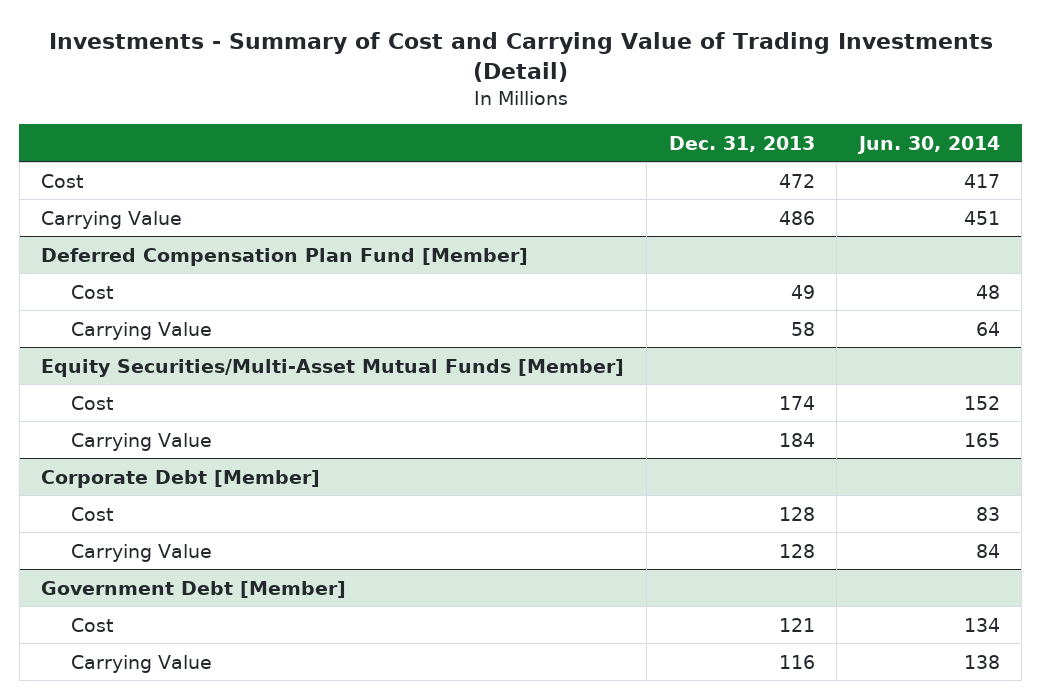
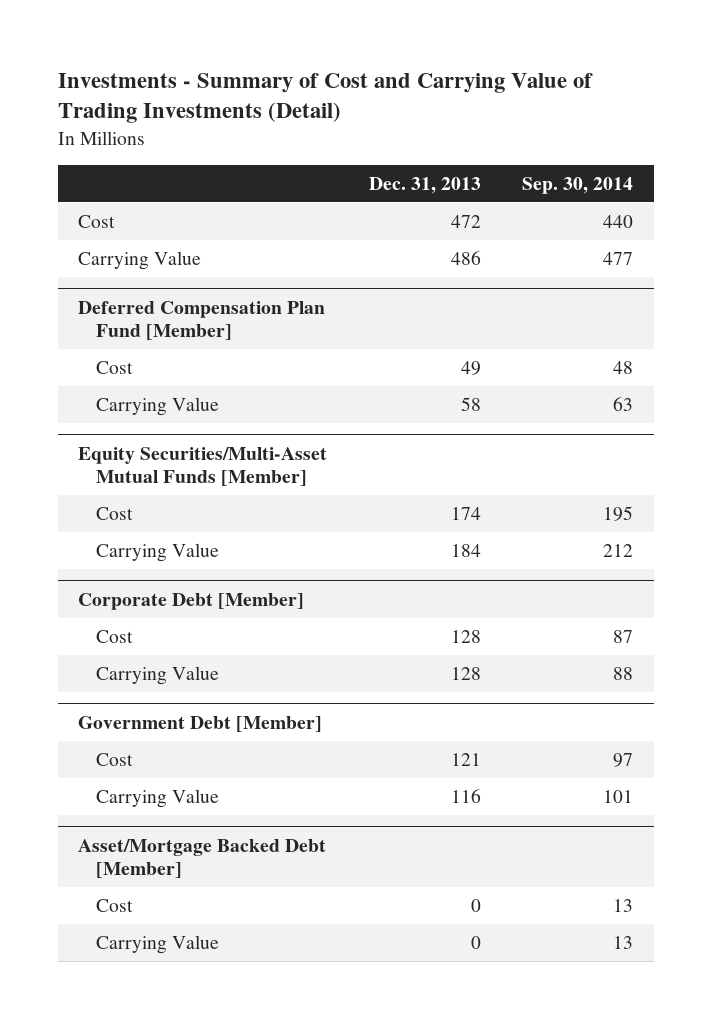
- | Dec. 31, 2013 | Jun. 30, 2014
+ | Dec. 31, 2013 | Sep. 30, 2014
+ Asset/Mortgage Backed Debt [Member]
+ Cost | 0 | 13
+ Carrying Value | 0 | 13

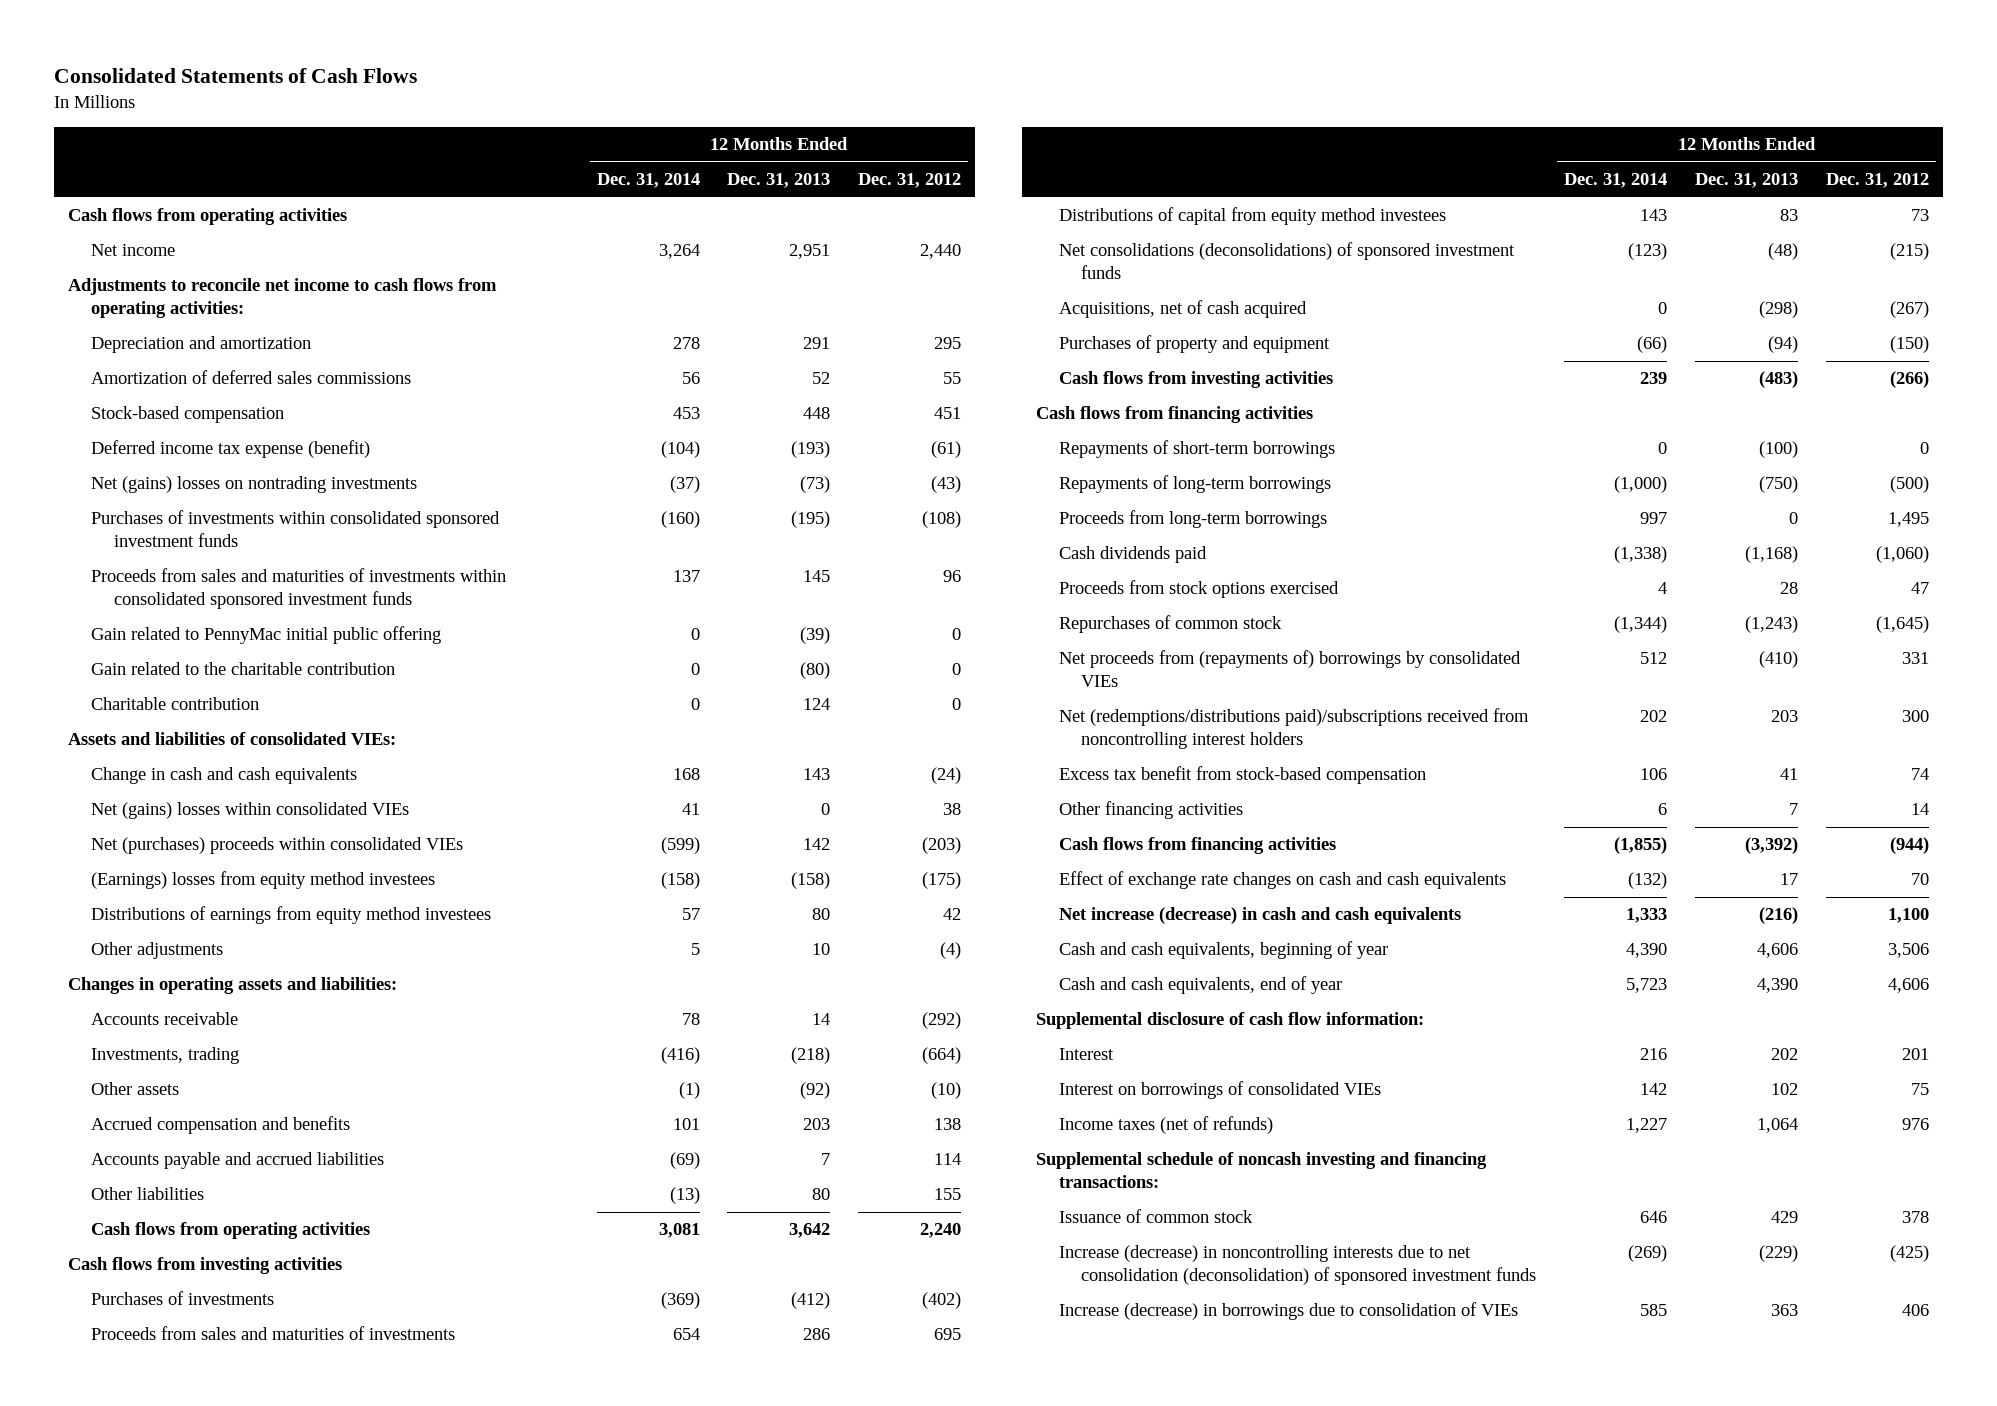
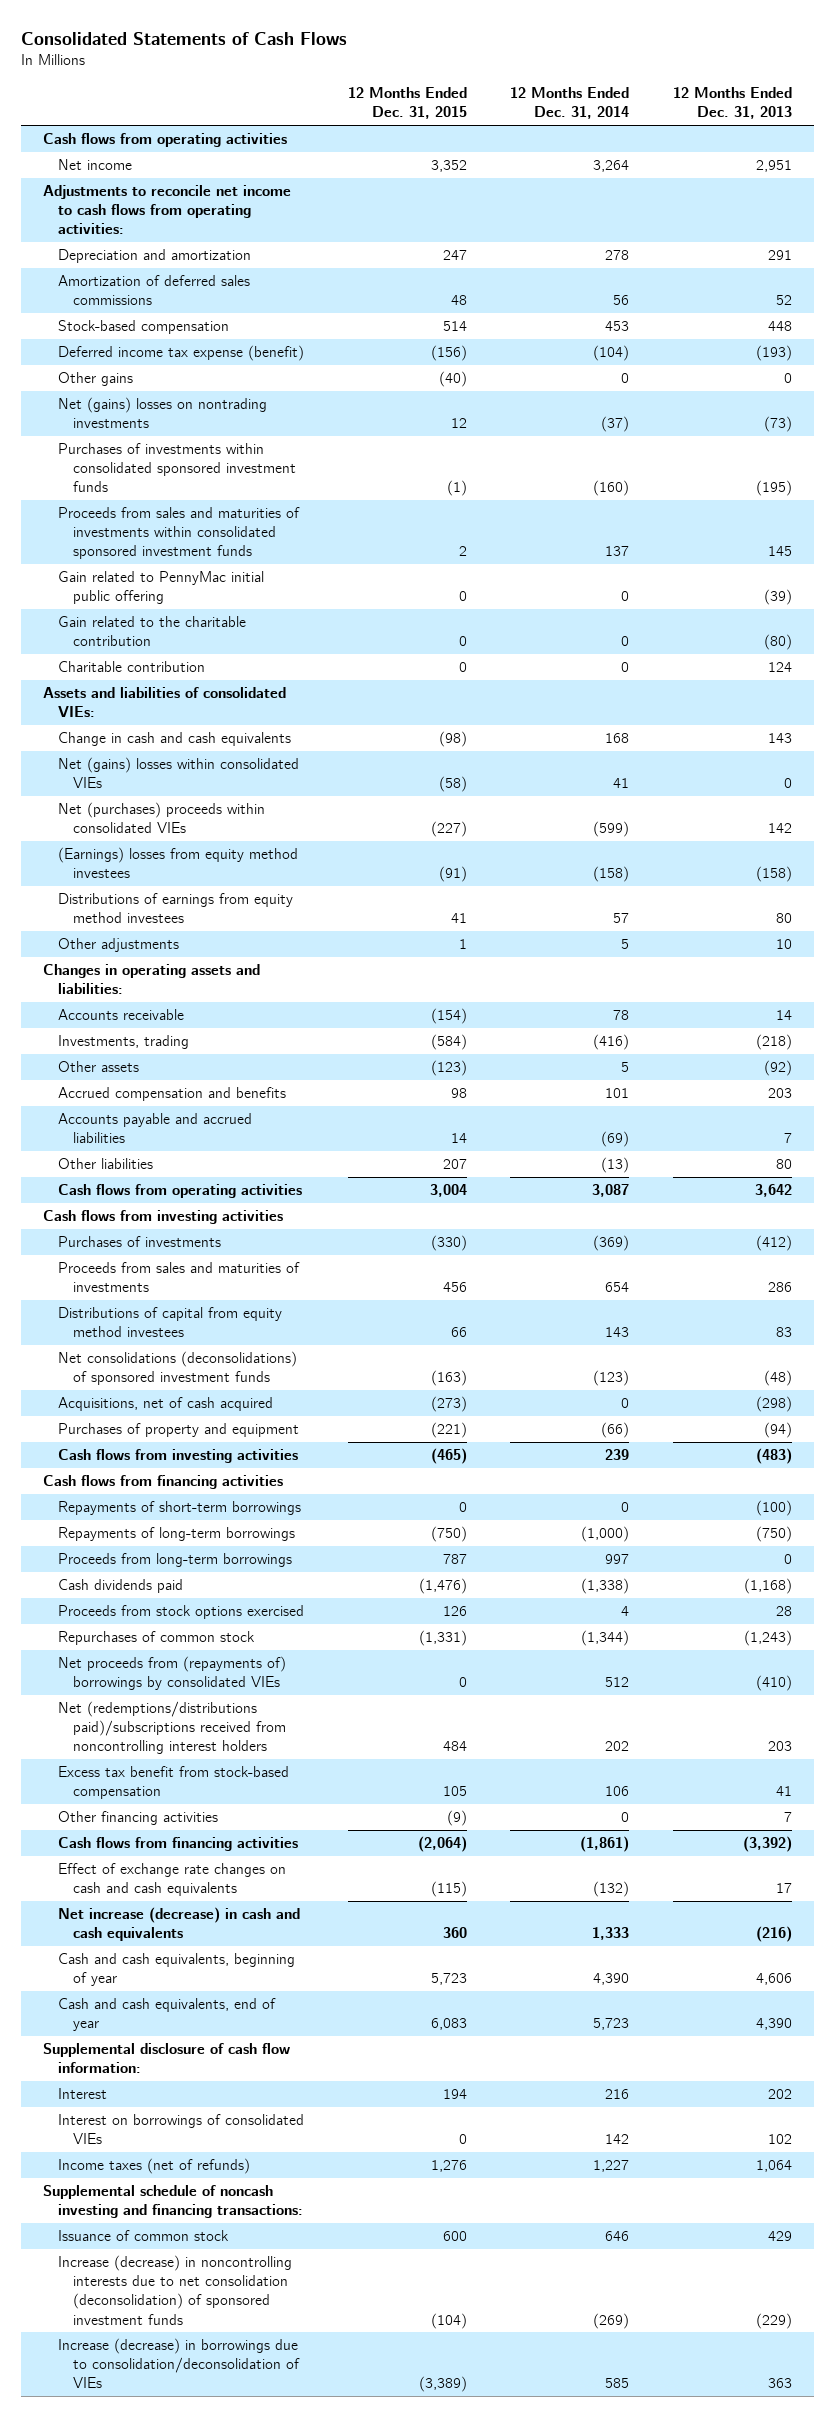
- | 12 Months Ended Dec. 31, 2014 | 12 Months Ended Dec. 31, 2013 | 12 Months Ended Dec. 31, 2012
+ | 12 Months Ended Dec. 31, 2015 | 12 Months Ended Dec. 31, 2014 | 12 Months Ended Dec. 31, 2013
+ Other gains | (40) | 0 | 0
- Other assets | (1) | (92) | (10)
+ Other assets | (123) | 5 | (92)
- Cash flows from operating activities | 3,081 | 3,642 | 2,240
+ Cash flows from operating activities | 3,004 | 3,087 | 3,642
- Other financing activities | 6 | 7 | 14
- Cash flows from financing activities | (1,855) | (3,392) | (944)
+ Other financing activities | (9) | 0 | 7
+ Cash flows from financing activities | (2,064) | (1,861) | (3,392)
- Increase (decrease) in borrowings due to consolidation of VIEs | 585 | 363 | 406
+ Increase (decrease) in borrowings due to consolidation/deconsolidation of VIEs | (3,389) | 585 | 363

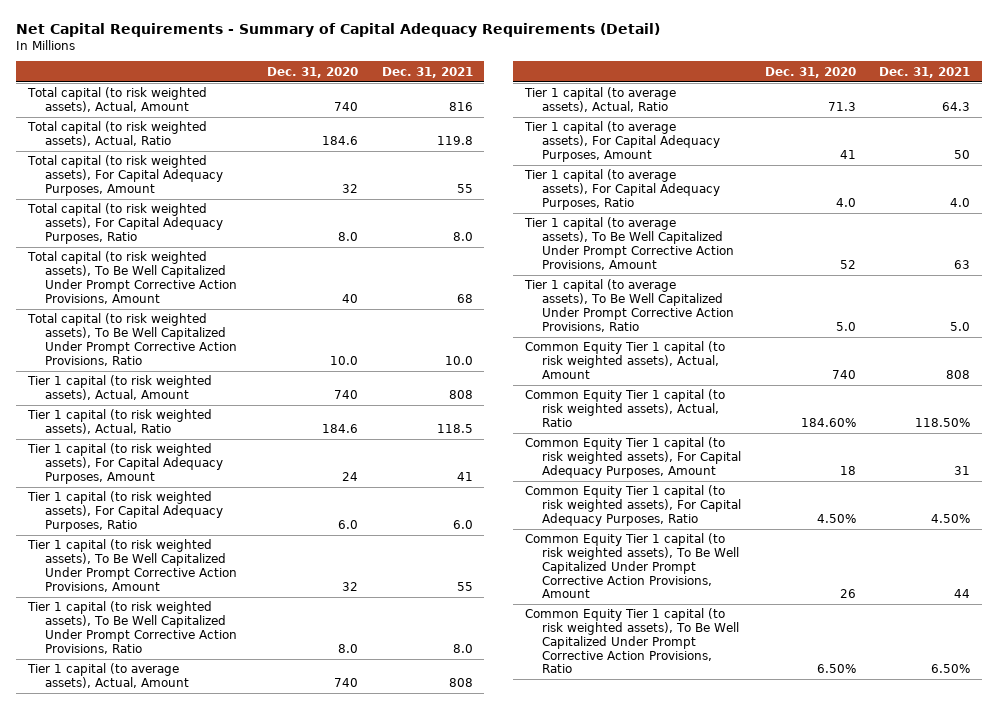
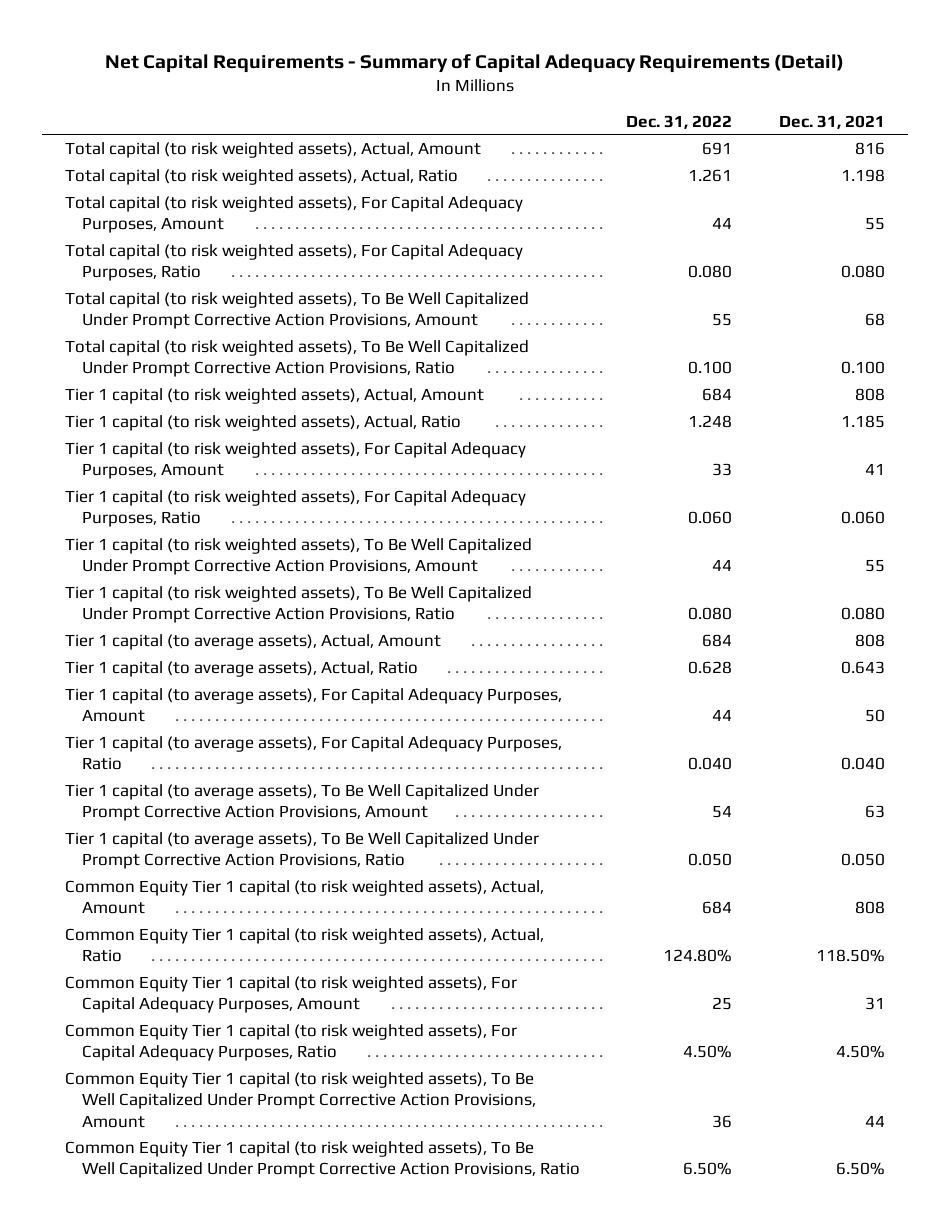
- | Dec. 31, 2020 | Dec. 31, 2021
+ | Dec. 31, 2022 | Dec. 31, 2021
- Total capital (to risk weighted assets), Actual, Ratio | 184.6 | 119.8
+ Total capital (to risk weighted assets), Actual, Ratio | 1.261 | 1.198
- Total capital (to risk weighted assets), For Capital Adequacy Purposes, Ratio | 8.0 | 8.0
+ Total capital (to risk weighted assets), For Capital Adequacy Purposes, Ratio | 0.080 | 0.080
- Total capital (to risk weighted assets), To Be Well Capitalized Under Prompt Corrective Action Provisions, Ratio | 10.0 | 10.0
+ Total capital (to risk weighted assets), To Be Well Capitalized Under Prompt Corrective Action Provisions, Ratio | 0.100 | 0.100
- Tier 1 capital (to risk weighted assets), Actual, Ratio | 184.6 | 118.5
+ Tier 1 capital (to risk weighted assets), Actual, Ratio | 1.248 | 1.185
- Tier 1 capital (to risk weighted assets), For Capital Adequacy Purposes, Ratio | 6.0 | 6.0
+ Tier 1 capital (to risk weighted assets), For Capital Adequacy Purposes, Ratio | 0.060 | 0.060
- Tier 1 capital (to risk weighted assets), To Be Well Capitalized Under Prompt Corrective Action Provisions, Ratio | 8.0 | 8.0
+ Tier 1 capital (to risk weighted assets), To Be Well Capitalized Under Prompt Corrective Action Provisions, Ratio | 0.080 | 0.080
- Tier 1 capital (to average assets), Actual, Ratio | 71.3 | 64.3
+ Tier 1 capital (to average assets), Actual, Ratio | 0.628 | 0.643
- Tier 1 capital (to average assets), For Capital Adequacy Purposes, Ratio | 4.0 | 4.0
+ Tier 1 capital (to average assets), For Capital Adequacy Purposes, Ratio | 0.040 | 0.040
- Tier 1 capital (to average assets), To Be Well Capitalized Under Prompt Corrective Action Provisions, Ratio | 5.0 | 5.0
+ Tier 1 capital (to average assets), To Be Well Capitalized Under Prompt Corrective Action Provisions, Ratio | 0.050 | 0.050

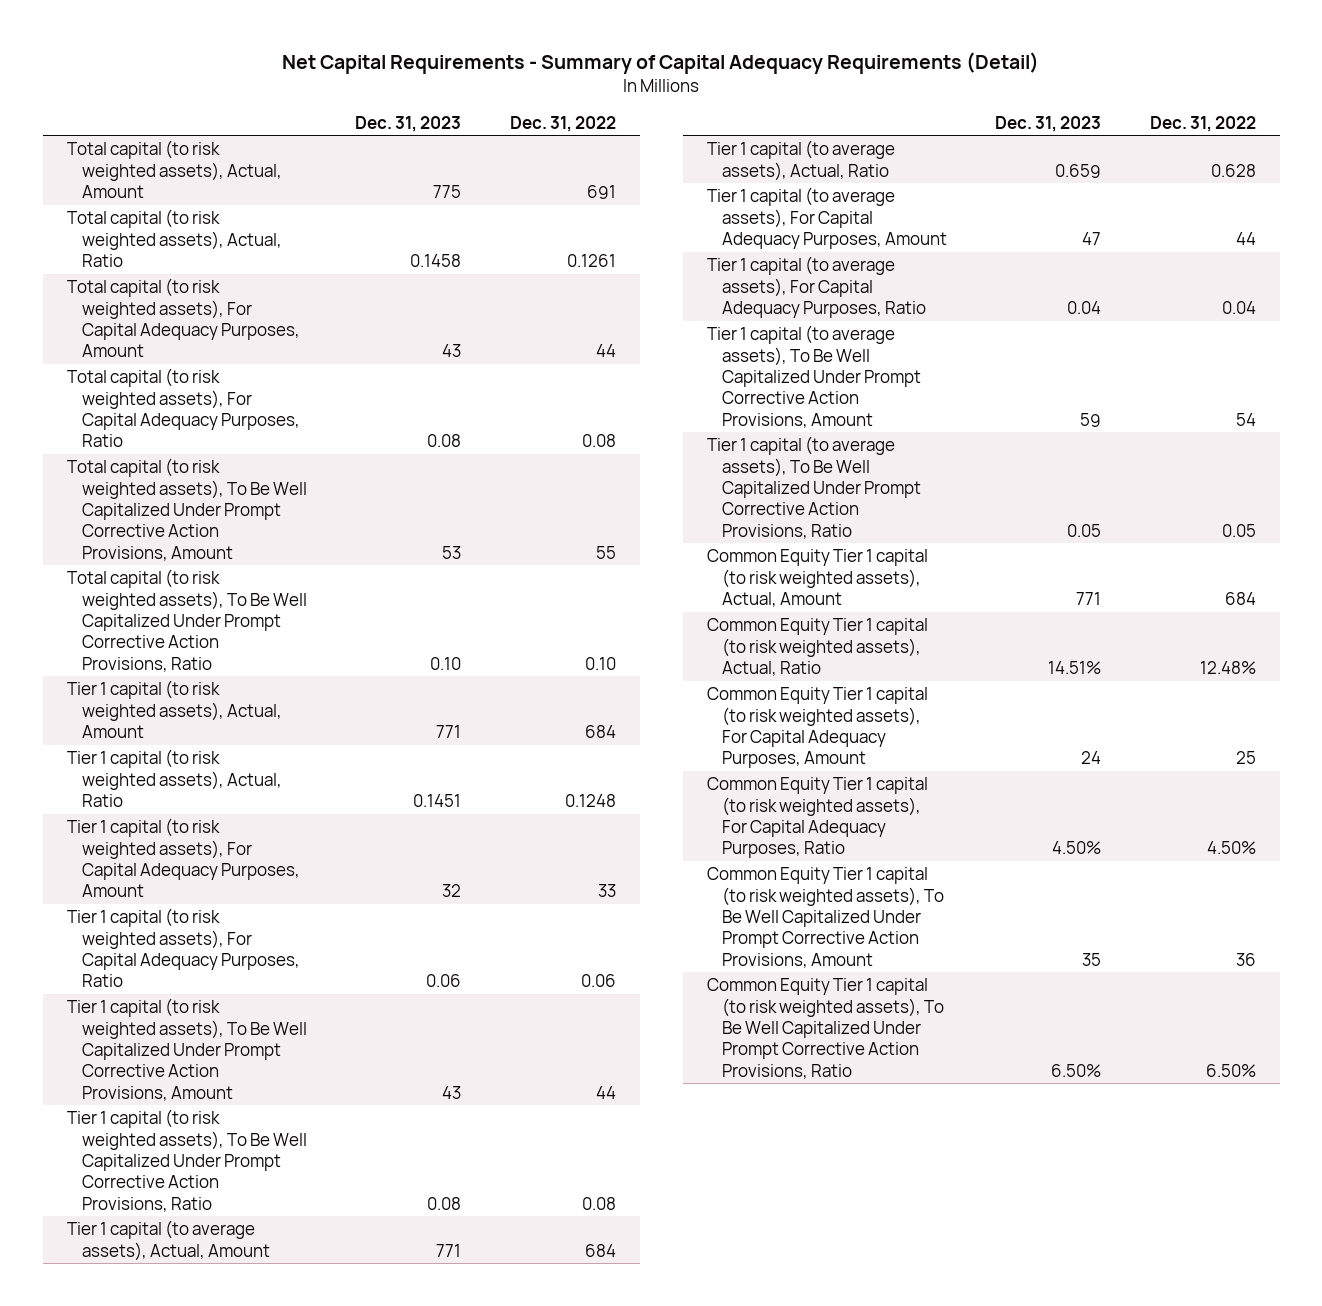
- | Dec. 31, 2022 | Dec. 31, 2021
+ | Dec. 31, 2023 | Dec. 31, 2022
- Total capital (to risk weighted assets), Actual, Ratio | 1.261 | 1.198
+ Total capital (to risk weighted assets), Actual, Ratio | 0.1458 | 0.1261
- Total capital (to risk weighted assets), For Capital Adequacy Purposes, Ratio | 0.080 | 0.080
+ Total capital (to risk weighted assets), For Capital Adequacy Purposes, Ratio | 0.08 | 0.08
- Total capital (to risk weighted assets), To Be Well Capitalized Under Prompt Corrective Action Provisions, Ratio | 0.100 | 0.100
+ Total capital (to risk weighted assets), To Be Well Capitalized Under Prompt Corrective Action Provisions, Ratio | 0.10 | 0.10
- Tier 1 capital (to risk weighted assets), Actual, Ratio | 1.248 | 1.185
+ Tier 1 capital (to risk weighted assets), Actual, Ratio | 0.1451 | 0.1248
- Tier 1 capital (to risk weighted assets), For Capital Adequacy Purposes, Ratio | 0.060 | 0.060
+ Tier 1 capital (to risk weighted assets), For Capital Adequacy Purposes, Ratio | 0.06 | 0.06
- Tier 1 capital (to risk weighted assets), To Be Well Capitalized Under Prompt Corrective Action Provisions, Ratio | 0.080 | 0.080
+ Tier 1 capital (to risk weighted assets), To Be Well Capitalized Under Prompt Corrective Action Provisions, Ratio | 0.08 | 0.08
- Tier 1 capital (to average assets), For Capital Adequacy Purposes, Ratio | 0.040 | 0.040
+ Tier 1 capital (to average assets), For Capital Adequacy Purposes, Ratio | 0.04 | 0.04
- Tier 1 capital (to average assets), To Be Well Capitalized Under Prompt Corrective Action Provisions, Ratio | 0.050 | 0.050
+ Tier 1 capital (to average assets), To Be Well Capitalized Under Prompt Corrective Action Provisions, Ratio | 0.05 | 0.05
- Common Equity Tier 1 capital (to risk weighted assets), Actual, Ratio | 124.80% | 118.50%
+ Common Equity Tier 1 capital (to risk weighted assets), Actual, Ratio | 14.51% | 12.48%

